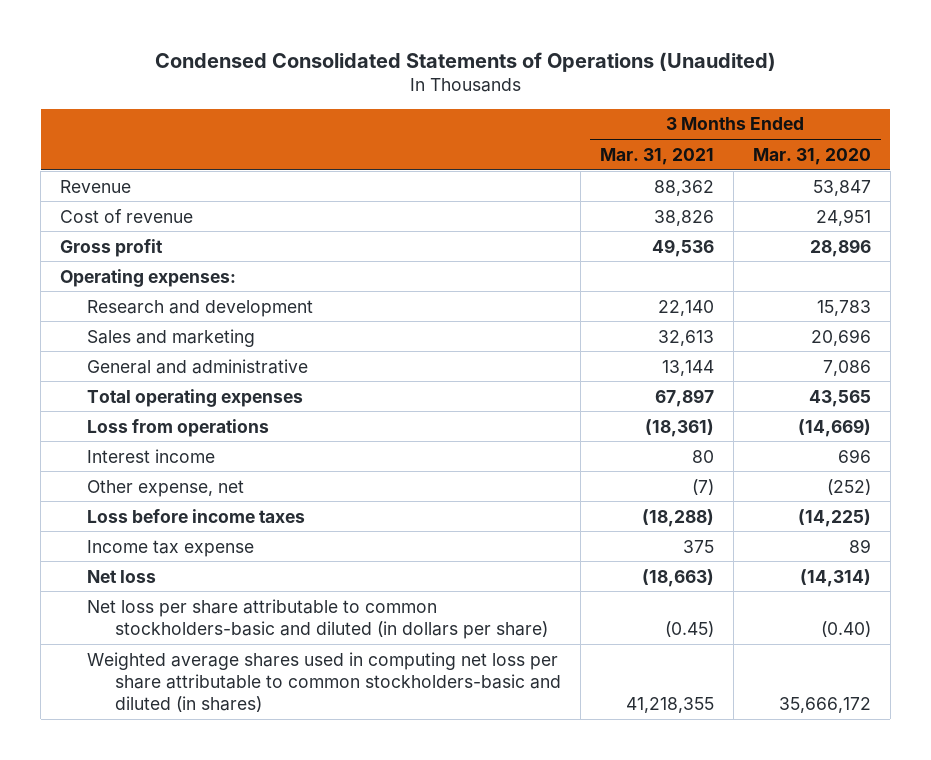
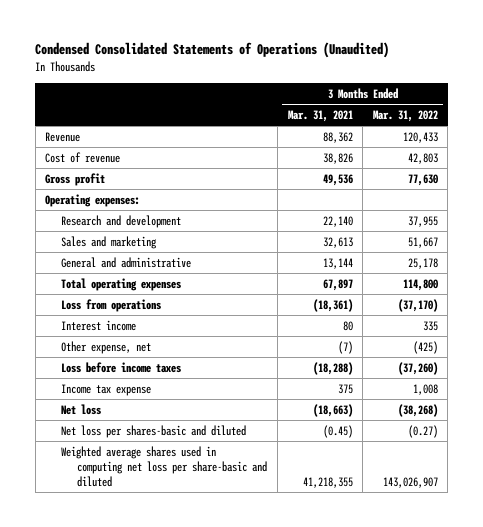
- | 3 Months Ended Mar. 31, 2021 | 3 Months Ended Mar. 31, 2020
+ | 3 Months Ended Mar. 31, 2021 | 3 Months Ended Mar. 31, 2022
- Net loss per share attributable to common stockholders-basic and diluted (in dollars per share) | (0.45) | (0.40)
- Weighted average shares used in computing net loss per share attributable to common stockholders-basic and diluted (in shares) | 41,218,355 | 35,666,172
+ Net loss per shares-basic and diluted | (0.45) | (0.27)
+ Weighted average shares used in computing net loss per share-basic and diluted | 41,218,355 | 143,026,907

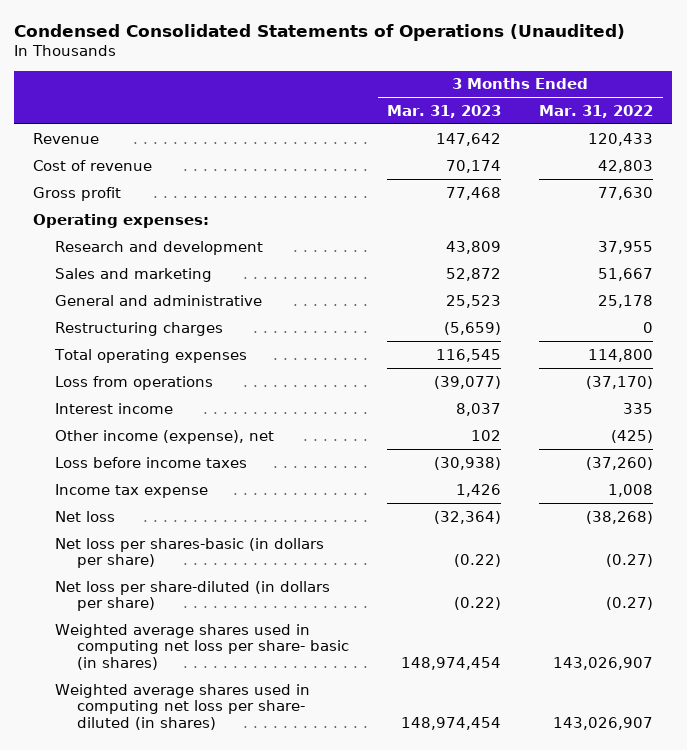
- | 3 Months Ended Mar. 31, 2021 | 3 Months Ended Mar. 31, 2022
+ | 3 Months Ended Mar. 31, 2023 | 3 Months Ended Mar. 31, 2022
+ Restructuring charges | (5,659) | 0
- Other expense, net | (7) | (425)
+ Other income (expense), net | 102 | (425)
- Net loss per shares-basic and diluted | (0.45) | (0.27)
- Weighted average shares used in computing net loss per share-basic and diluted | 41,218,355 | 143,026,907
+ Net loss per shares-basic (in dollars per share) | (0.22) | (0.27)
+ Net loss per share-diluted (in dollars per share) | (0.22) | (0.27)
+ Weighted average shares used in computing net loss per share- basic (in shares) | 148,974,454 | 143,026,907
+ Weighted average shares used in computing net loss per share- diluted (in shares) | 148,974,454 | 143,026,907

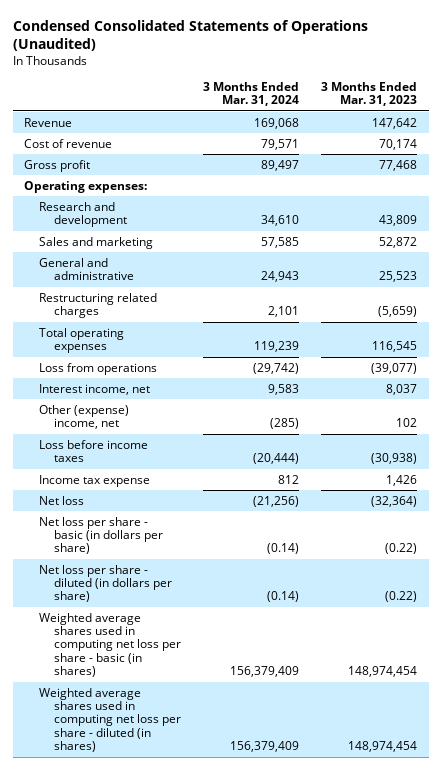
- | 3 Months Ended Mar. 31, 2023 | 3 Months Ended Mar. 31, 2022
+ | 3 Months Ended Mar. 31, 2024 | 3 Months Ended Mar. 31, 2023
- Restructuring charges | (5,659) | 0
+ Restructuring related charges | 2,101 | (5,659)
- Interest income | 8,037 | 335
- Other income (expense), net | 102 | (425)
+ Interest income, net | 9,583 | 8,037
+ Other (expense) income, net | (285) | 102
- Net loss per shares-basic (in dollars per share) | (0.22) | (0.27)
- Net loss per share-diluted (in dollars per share) | (0.22) | (0.27)
- Weighted average shares used in computing net loss per share- basic (in shares) | 148,974,454 | 143,026,907
- Weighted average shares used in computing net loss per share- diluted (in shares) | 148,974,454 | 143,026,907
+ Net loss per share - basic (in dollars per share) | (0.14) | (0.22)
+ Net loss per share - diluted (in dollars per share) | (0.14) | (0.22)
+ Weighted average shares used in computing net loss per share - basic (in shares) | 156,379,409 | 148,974,454
+ Weighted average shares used in computing net loss per share - diluted (in shares) | 156,379,409 | 148,974,454

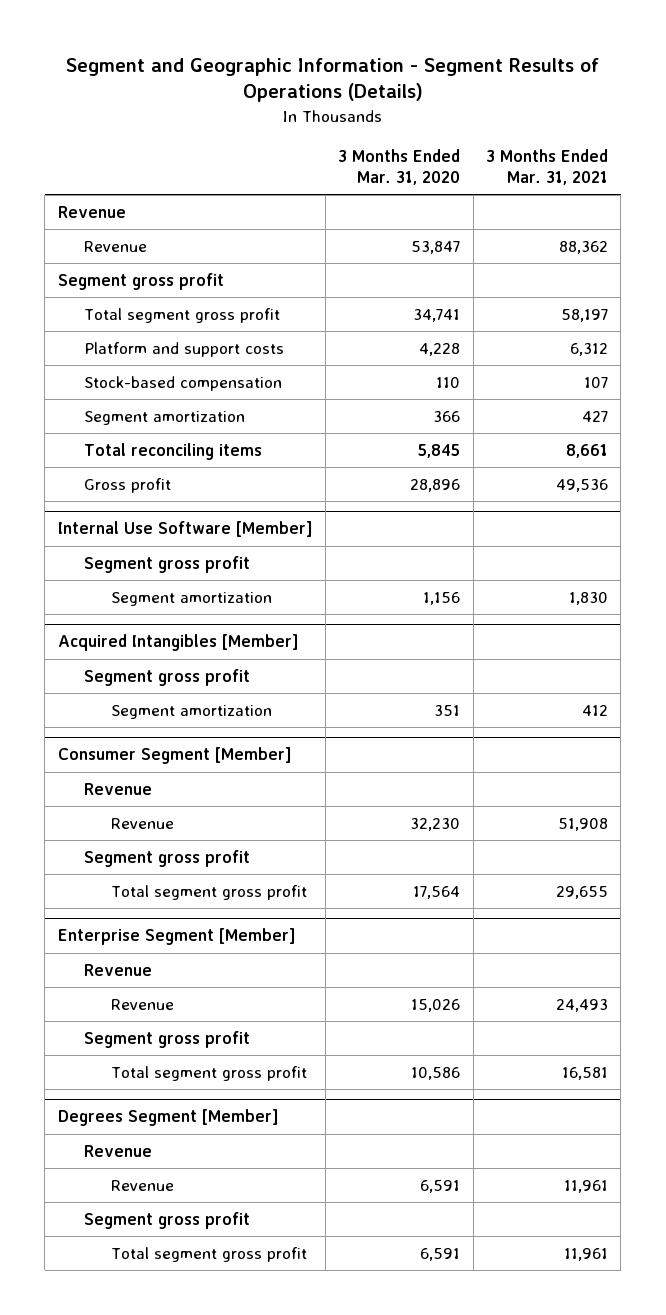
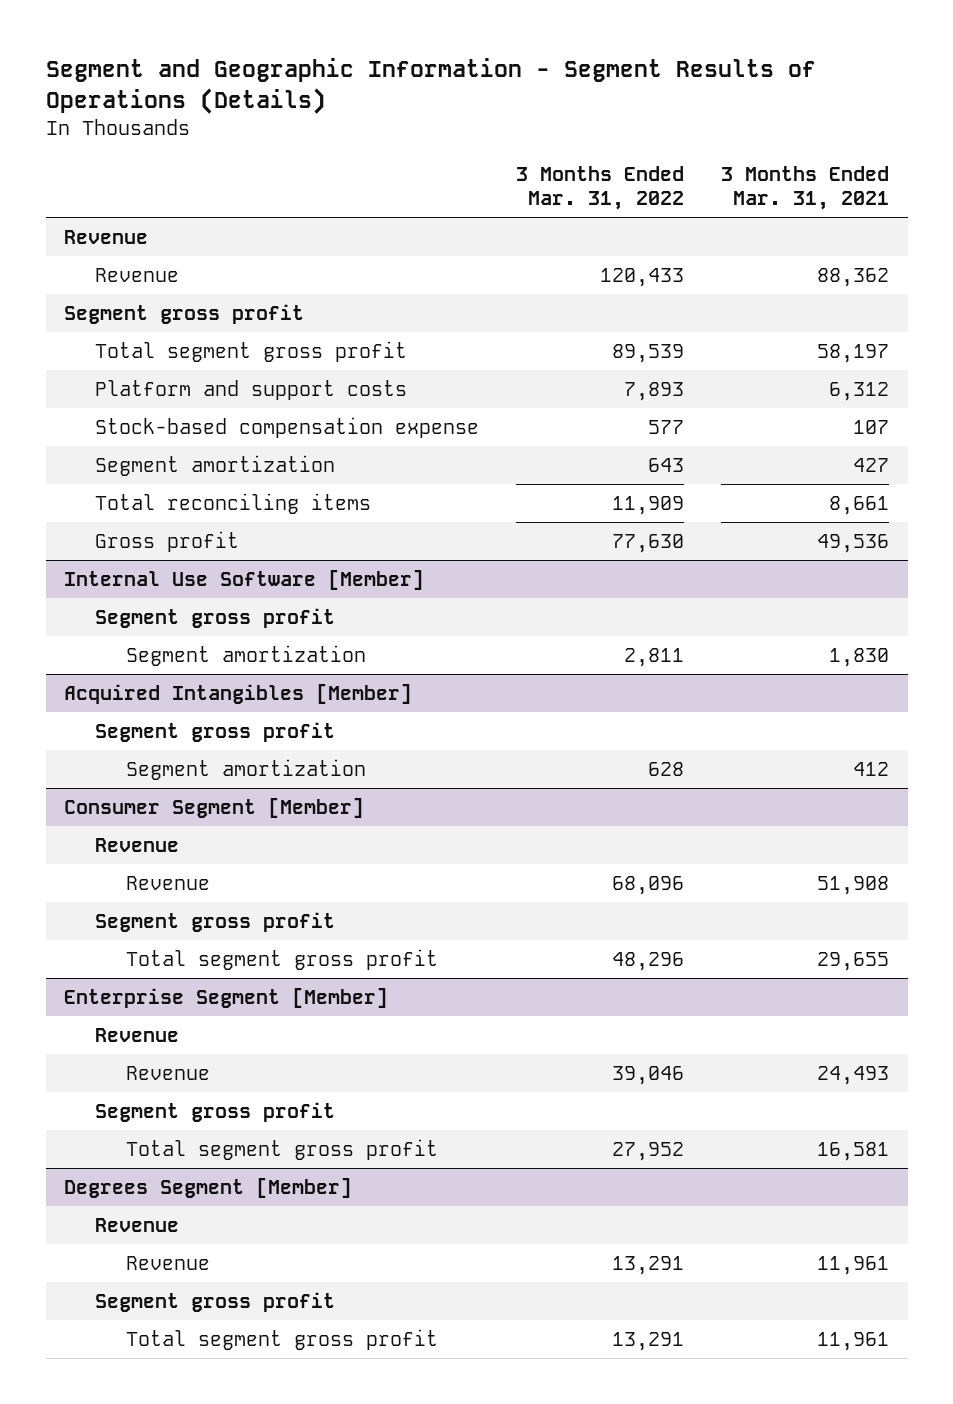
- | 3 Months Ended Mar. 31, 2020 | 3 Months Ended Mar. 31, 2021
+ | 3 Months Ended Mar. 31, 2022 | 3 Months Ended Mar. 31, 2021
- Stock-based compensation | 110 | 107
+ Stock-based compensation expense | 577 | 107

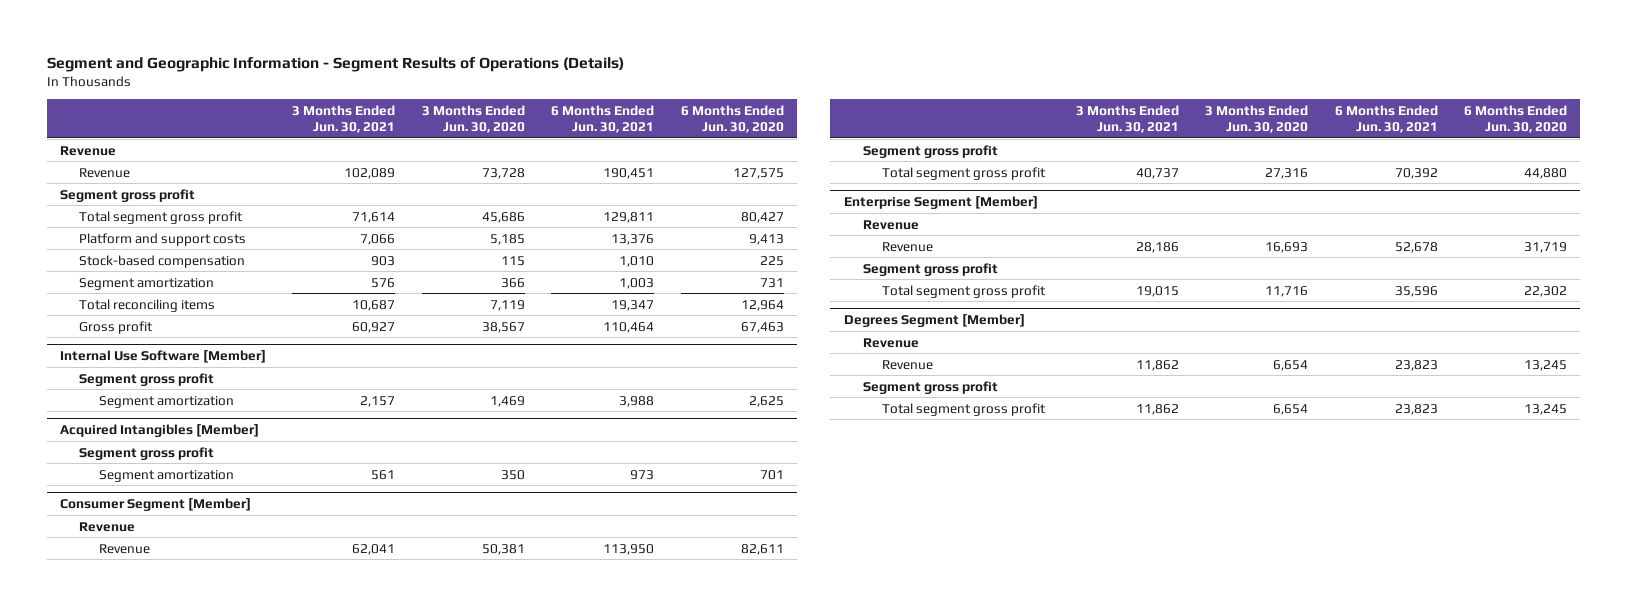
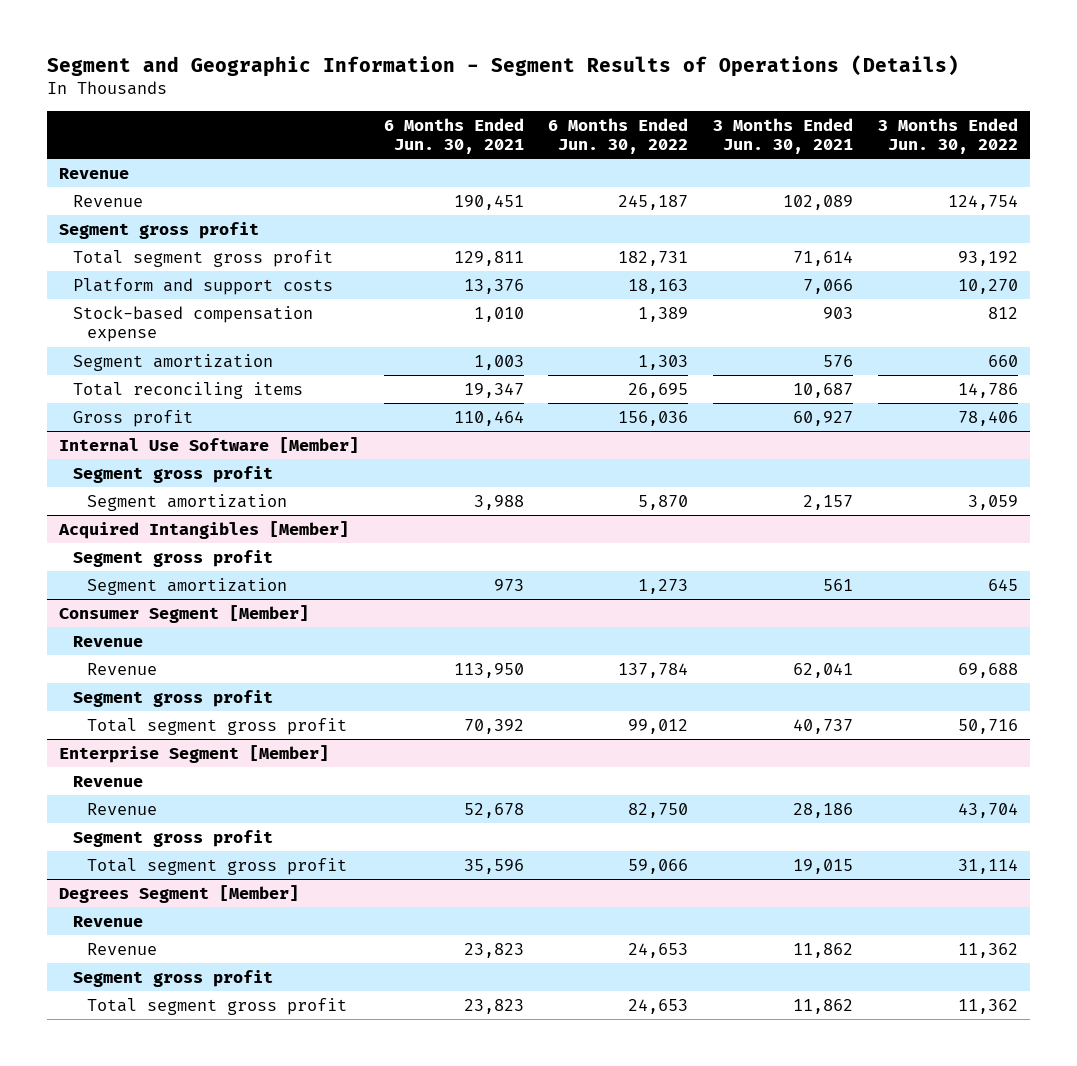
- | 3 Months Ended Jun. 30, 2021 | 3 Months Ended Jun. 30, 2020 | 6 Months Ended Jun. 30, 2021 | 6 Months Ended Jun. 30, 2020
+ | 6 Months Ended Jun. 30, 2021 | 6 Months Ended Jun. 30, 2022 | 3 Months Ended Jun. 30, 2021 | 3 Months Ended Jun. 30, 2022
- Stock-based compensation | 903 | 115 | 1,010 | 225
+ Stock-based compensation expense | 1,010 | 1,389 | 903 | 812

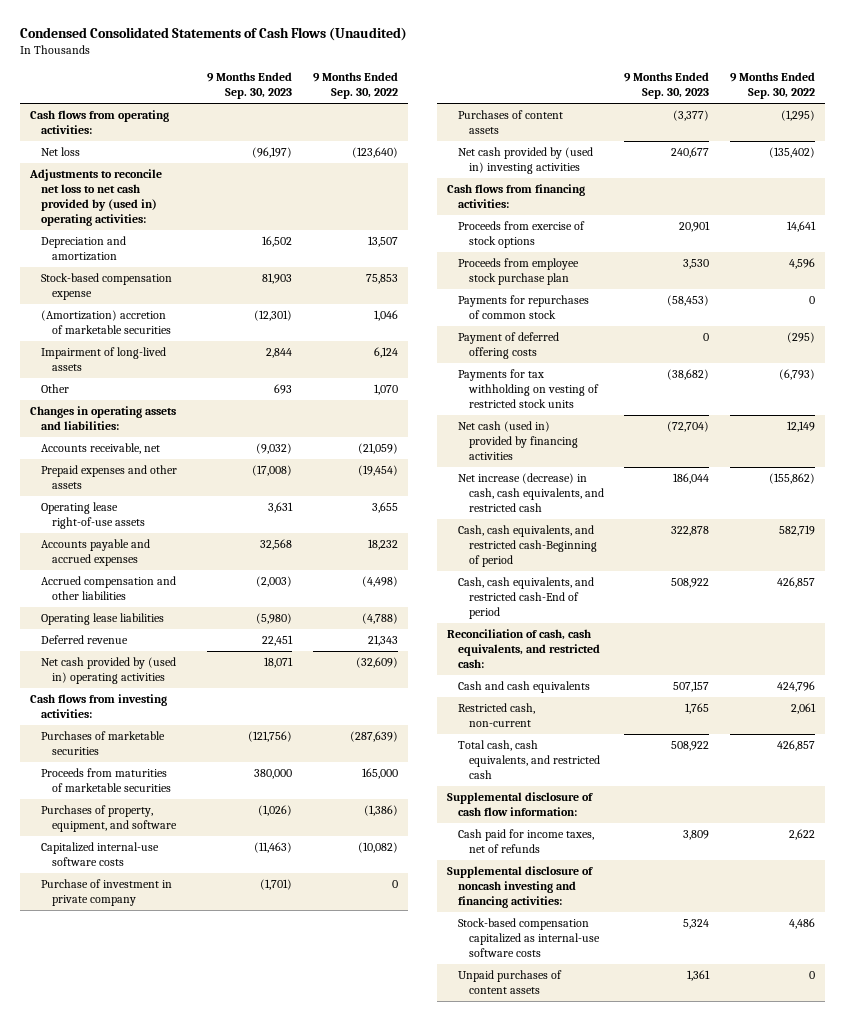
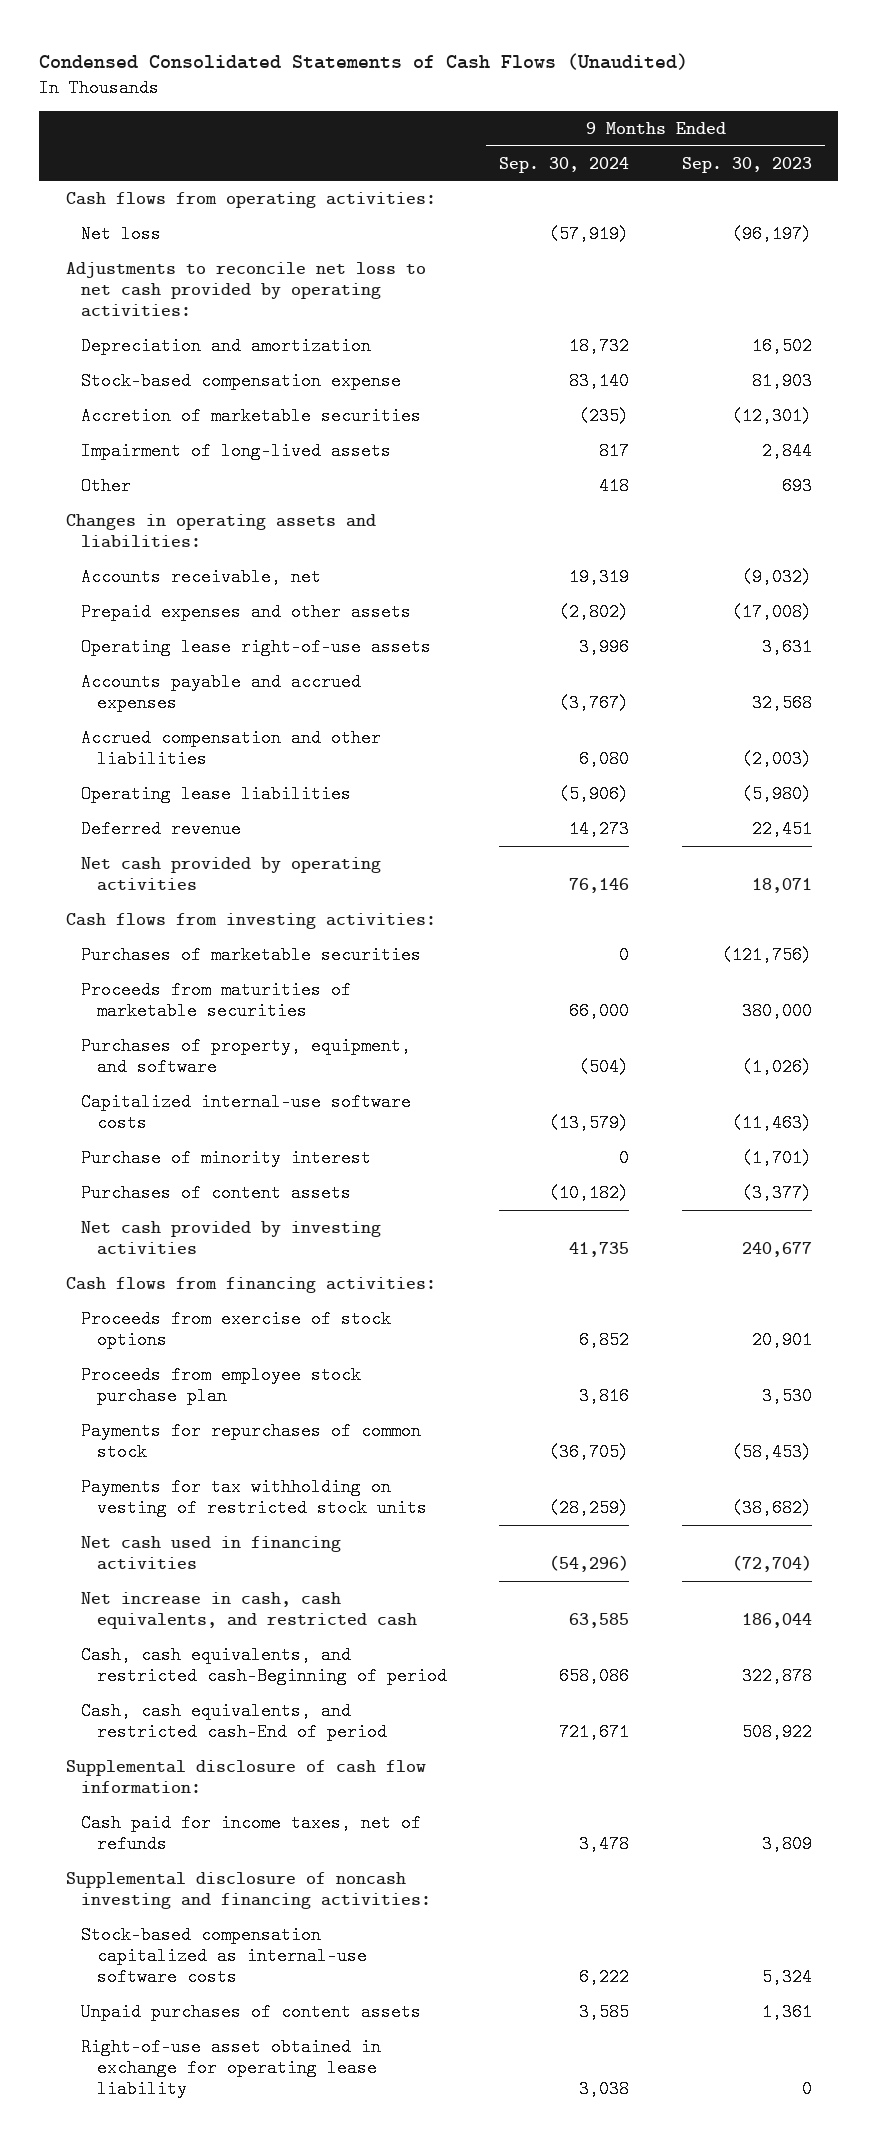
- | 9 Months Ended Sep. 30, 2023 | 9 Months Ended Sep. 30, 2022
+ | 9 Months Ended Sep. 30, 2024 | 9 Months Ended Sep. 30, 2023
- Adjustments to reconcile net loss to net cash provided by (used in) operating activities:
+ Adjustments to reconcile net loss to net cash provided by operating activities:
- (Amortization) accretion of marketable securities | (12,301) | 1,046
+ Accretion of marketable securities | (235) | (12,301)
- Net cash provided by (used in) operating activities | 18,071 | (32,609)
+ Net cash provided by operating activities | 76,146 | 18,071
- Purchase of investment in private company | (1,701) | 0
+ Purchase of minority interest | 0 | (1,701)
- Net cash provided by (used in) investing activities | 240,677 | (135,402)
+ Net cash provided by investing activities | 41,735 | 240,677
- Payment of deferred offering costs | 0 | (295)
- Net cash (used in) provided by financing activities | (72,704) | 12,149
- Net increase (decrease) in cash, cash equivalents, and restricted cash | 186,044 | (155,862)
+ Net cash used in financing activities | (54,296) | (72,704)
+ Net increase in cash, cash equivalents, and restricted cash | 63,585 | 186,044
- Reconciliation of cash, cash equivalents, and restricted cash:
- Cash and cash equivalents | 507,157 | 424,796
- Restricted cash, non-current | 1,765 | 2,061
- Total cash, cash equivalents, and restricted cash | 508,922 | 426,857
+ Right-of-use asset obtained in exchange for operating lease liability | 3,038 | 0

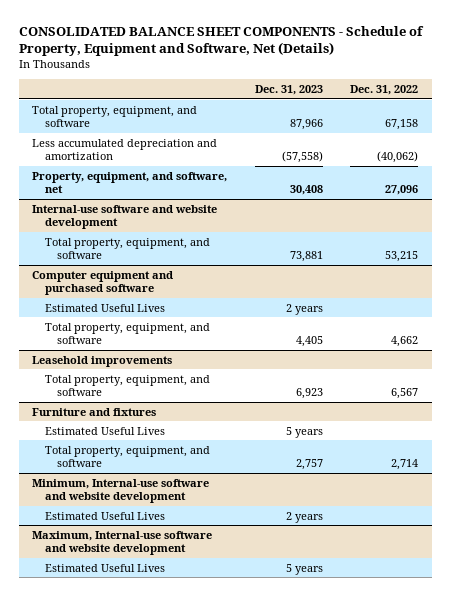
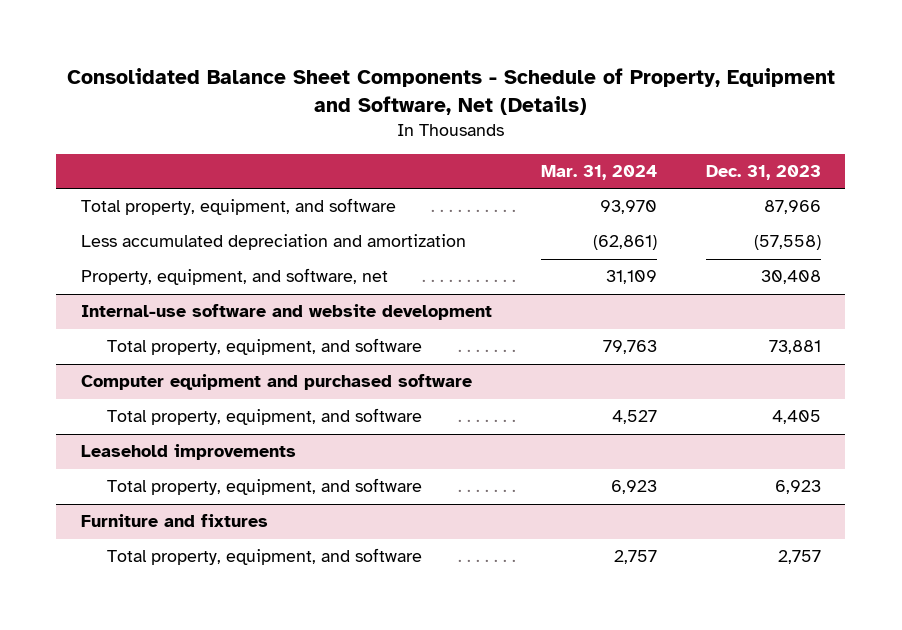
- CONSOLIDATED BALANCE SHEET COMPONENTS - Schedule of Property, Equipment and Software, Net (Details)
+ Consolidated Balance Sheet Components - Schedule of Property, Equipment and Software, Net (Details)
- | Dec. 31, 2023 | Dec. 31, 2022
+ | Mar. 31, 2024 | Dec. 31, 2023
@ Computer equipment and purchased software
- Estimated Useful Lives | 2 years |
@ Furniture and fixtures
- Estimated Useful Lives | 5 years |
- Minimum, Internal-use software and website development
- Estimated Useful Lives | 2 years |
- Maximum, Internal-use software and website development
- Estimated Useful Lives | 5 years |

